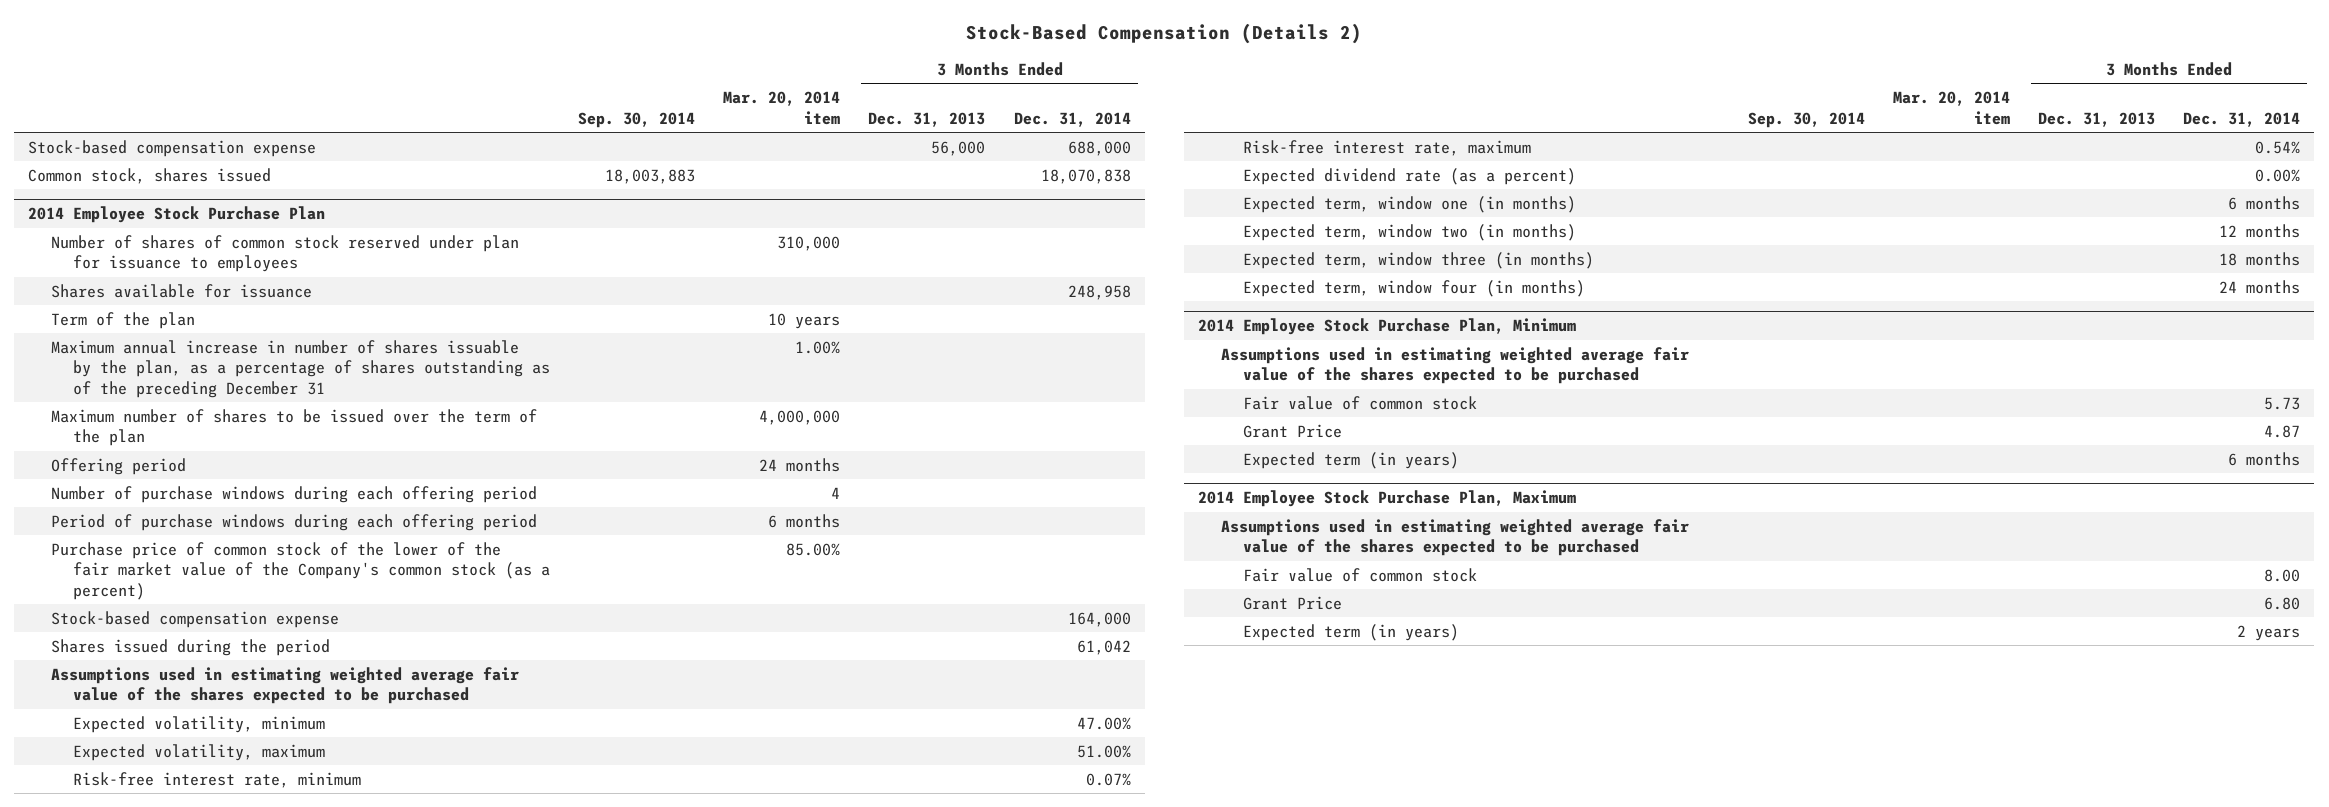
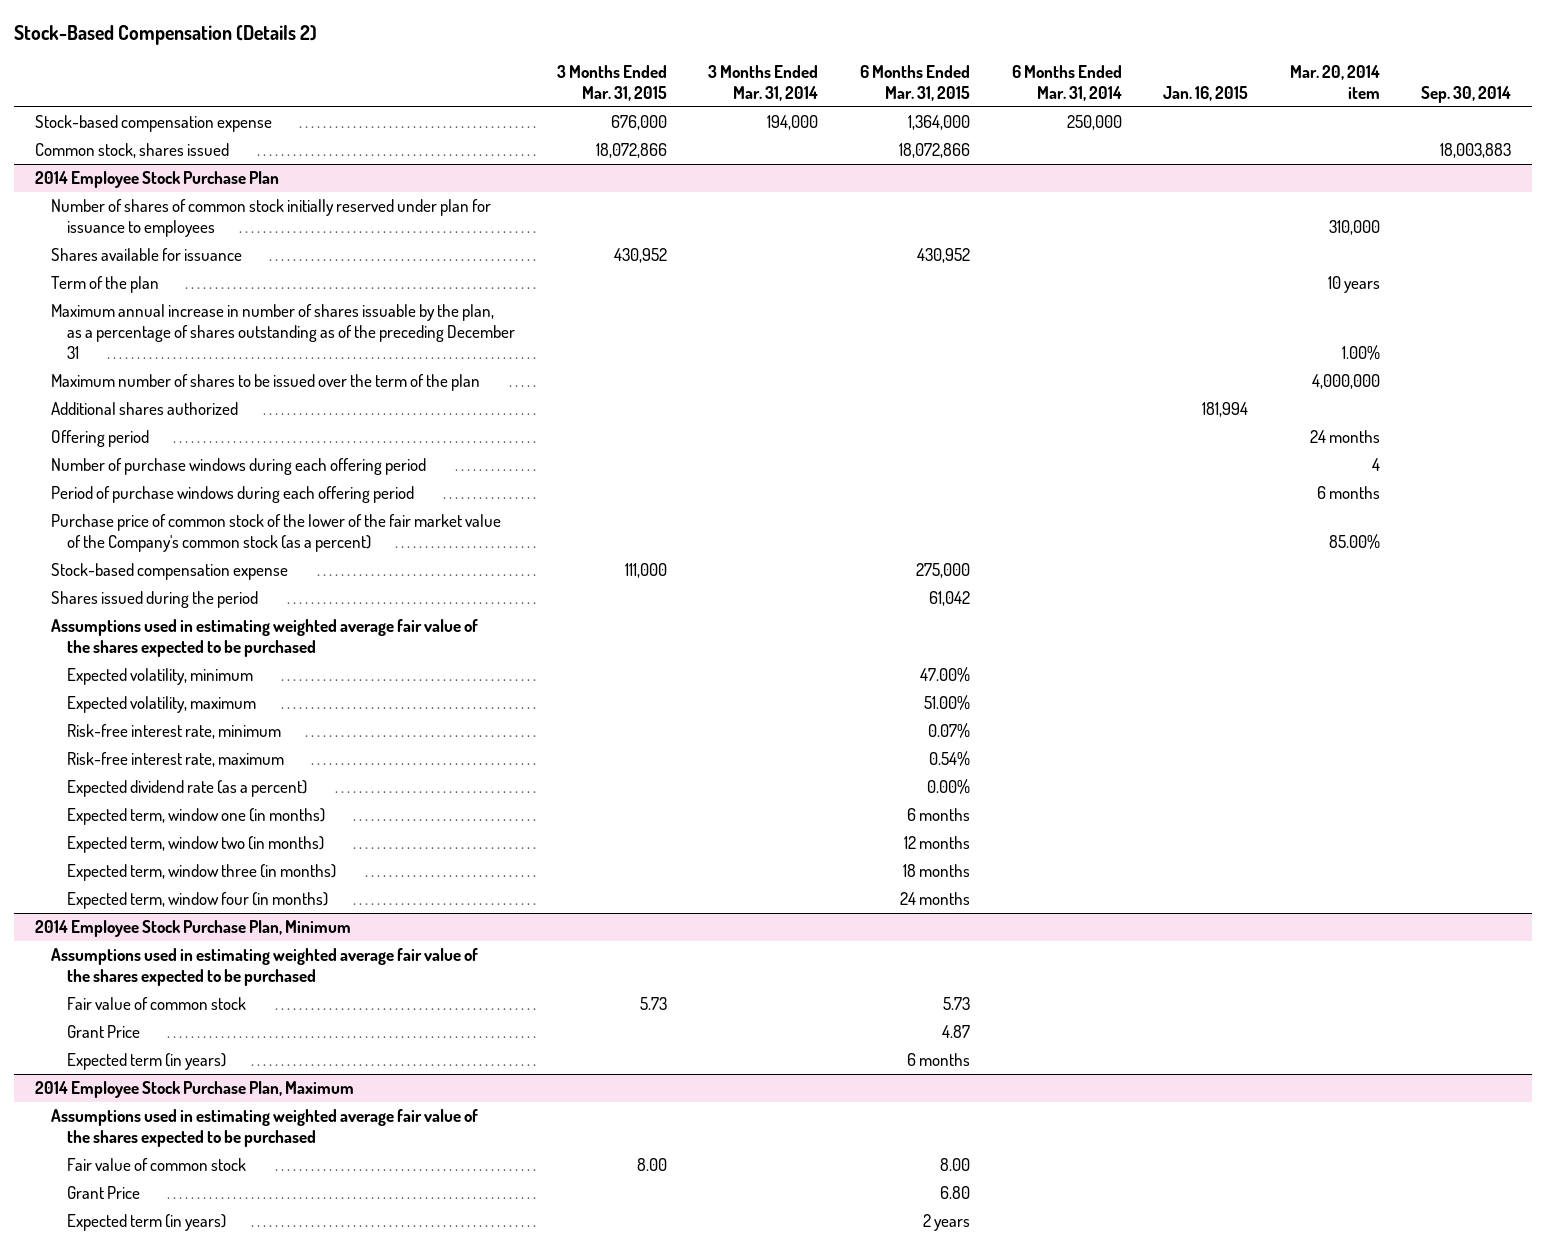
- | Sep. 30, 2014 | Mar. 20, 2014 item | 3 Months Ended Dec. 31, 2013 | 3 Months Ended Dec. 31, 2014
+ | 3 Months Ended Mar. 31, 2015 | 3 Months Ended Mar. 31, 2014 | 6 Months Ended Mar. 31, 2015 | 6 Months Ended Mar. 31, 2014 | Jan. 16, 2015 | Mar. 20, 2014 item | Sep. 30, 2014
@ 2014 Employee Stock Purchase Plan
- Number of shares of common stock reserved under plan for issuance to employees | | 310,000 | |
+ Number of shares of common stock initially reserved under plan for issuance to employees | | | | | | 310,000 |
+ Additional shares authorized | | | | | 181,994 | |

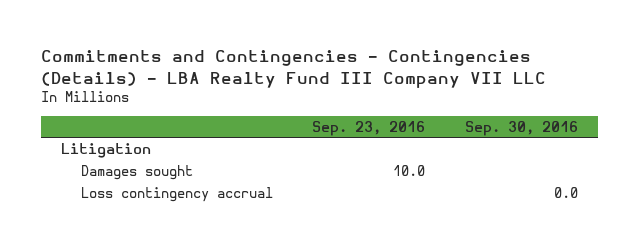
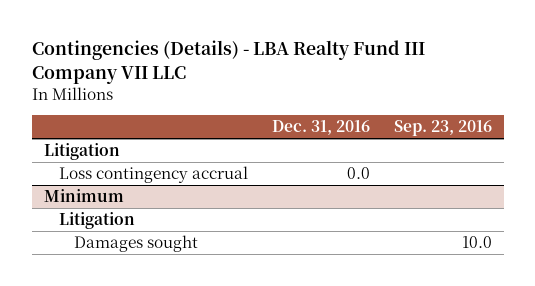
- Commitments and Contingencies - Contingencies (Details) - LBA Realty Fund III Company VII LLC
+ Contingencies (Details) - LBA Realty Fund III Company VII LLC
- | Sep. 23, 2016 | Sep. 30, 2016
+ | Dec. 31, 2016 | Sep. 23, 2016
- Damages sought | 10.0 |
+ Minimum
+ Litigation
+ Damages sought | | 10.0

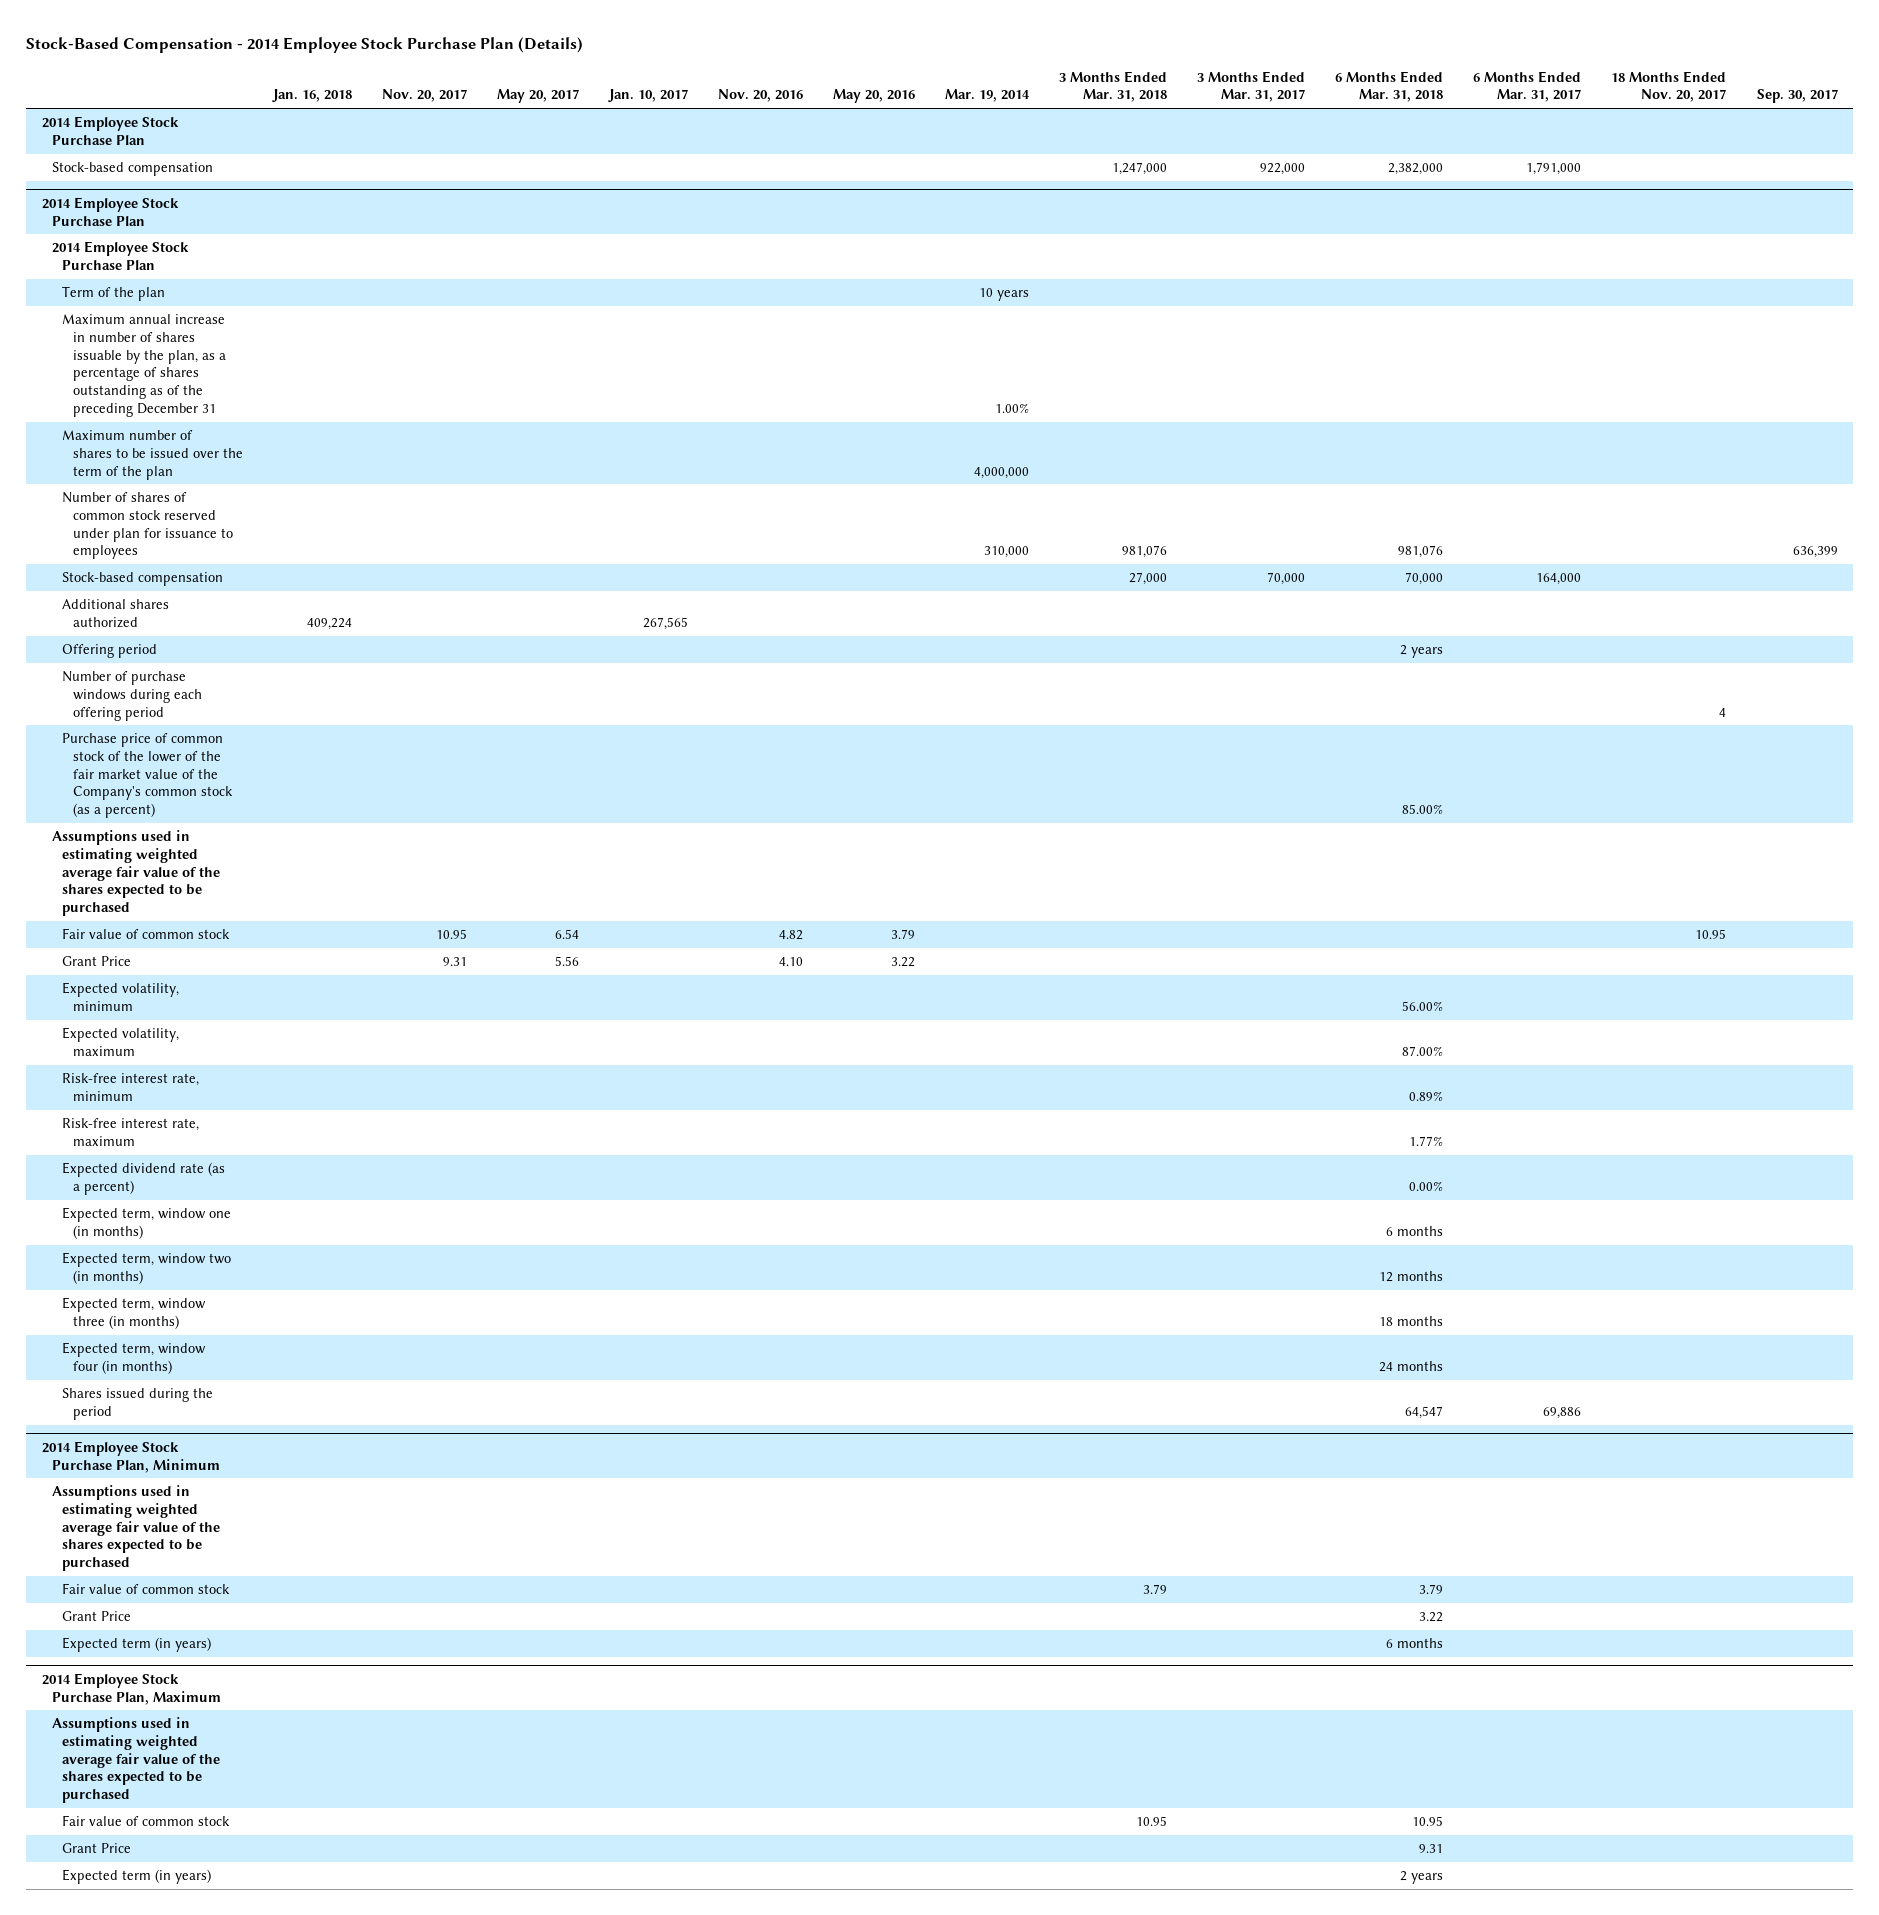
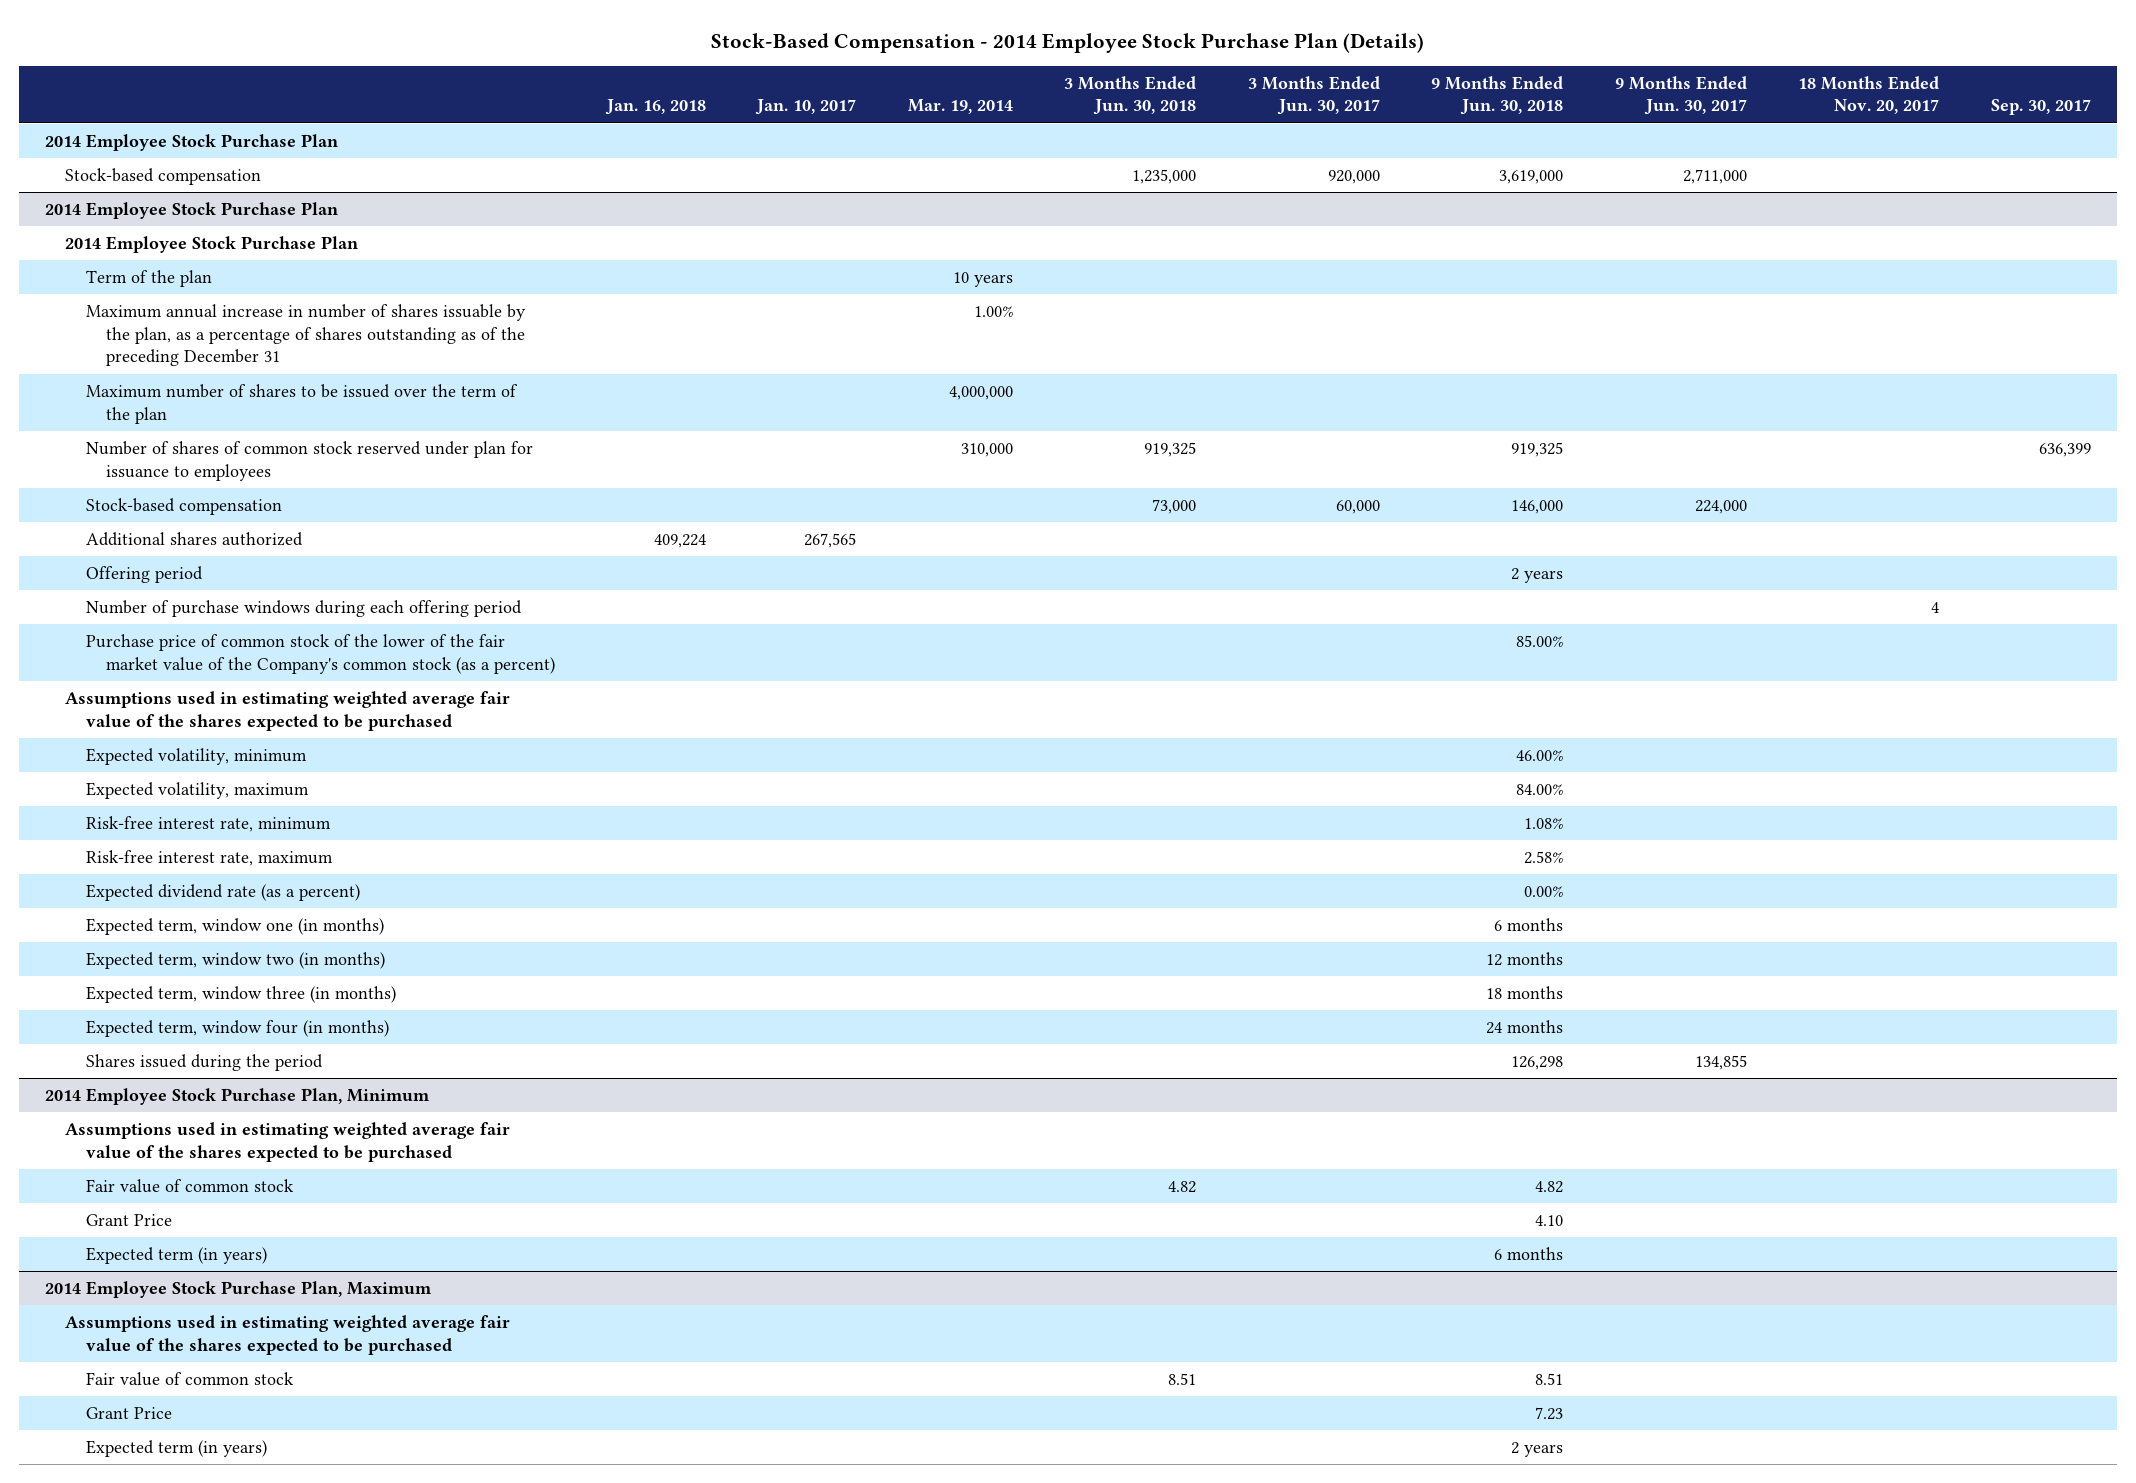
- | Jan. 16, 2018 | Nov. 20, 2017 | May 20, 2017 | Jan. 10, 2017 | Nov. 20, 2016 | May 20, 2016 | Mar. 19, 2014 | 3 Months Ended Mar. 31, 2018 | 3 Months Ended Mar. 31, 2017 | 6 Months Ended Mar. 31, 2018 | 6 Months Ended Mar. 31, 2017 | 18 Months Ended Nov. 20, 2017 | Sep. 30, 2017
+ | Jan. 16, 2018 | Jan. 10, 2017 | Mar. 19, 2014 | 3 Months Ended Jun. 30, 2018 | 3 Months Ended Jun. 30, 2017 | 9 Months Ended Jun. 30, 2018 | 9 Months Ended Jun. 30, 2017 | 18 Months Ended Nov. 20, 2017 | Sep. 30, 2017
@ 2014 Employee Stock Purchase Plan
- Fair value of common stock | | 10.95 | 6.54 | | 4.82 | 3.79 | | | | | | 10.95 |
- Grant Price | | 9.31 | 5.56 | | 4.10 | 3.22 | | | | | | |

